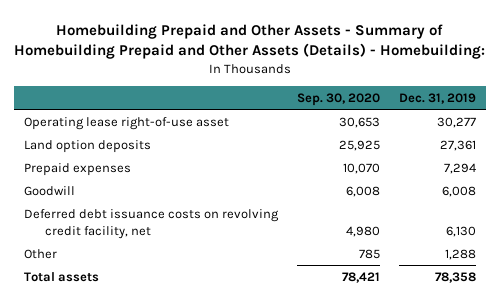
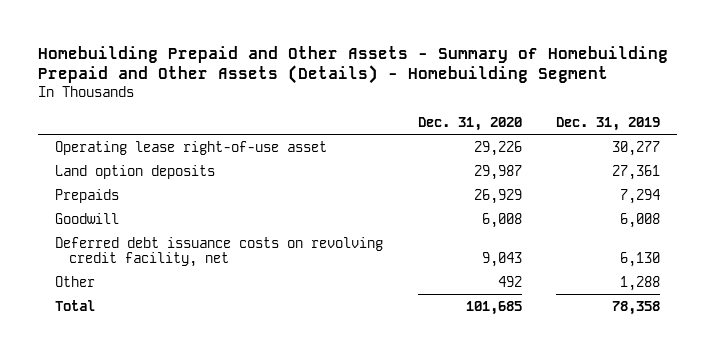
- Homebuilding Prepaid and Other Assets - Summary of Homebuilding Prepaid and Other Assets (Details) - Homebuilding:
+ Homebuilding Prepaid and Other Assets - Summary of Homebuilding Prepaid and Other Assets (Details) - Homebuilding Segment
- | Sep. 30, 2020 | Dec. 31, 2019
+ | Dec. 31, 2020 | Dec. 31, 2019
- Prepaid expenses | 10,070 | 7,294
+ Prepaids | 26,929 | 7,294
- Total assets | 78,421 | 78,358
+ Total | 101,685 | 78,358

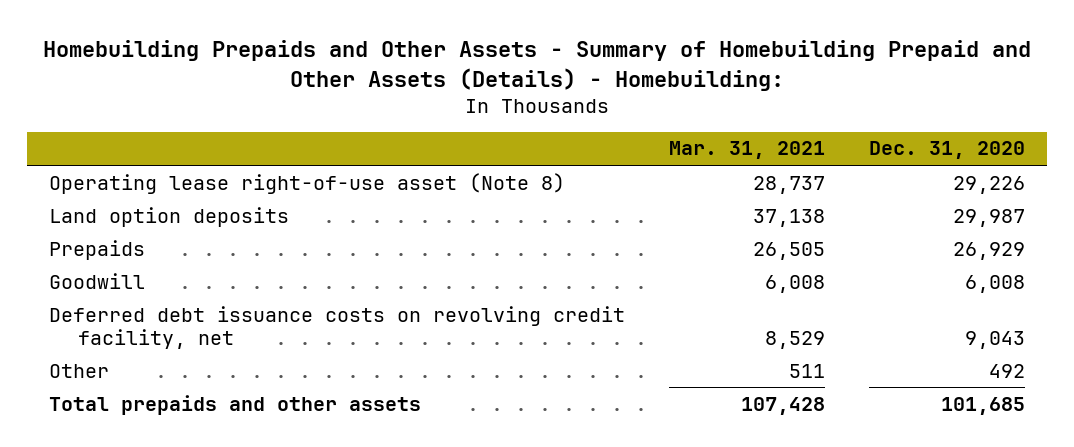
- Homebuilding Prepaid and Other Assets - Summary of Homebuilding Prepaid and Other Assets (Details) - Homebuilding Segment
+ Homebuilding Prepaids and Other Assets - Summary of Homebuilding Prepaid and Other Assets (Details) - Homebuilding:
- | Dec. 31, 2020 | Dec. 31, 2019
+ | Mar. 31, 2021 | Dec. 31, 2020
- Operating lease right-of-use asset | 29,226 | 30,277
+ Operating lease right-of-use asset (Note 8) | 28,737 | 29,226
- Total | 101,685 | 78,358
+ Total prepaids and other assets | 107,428 | 101,685

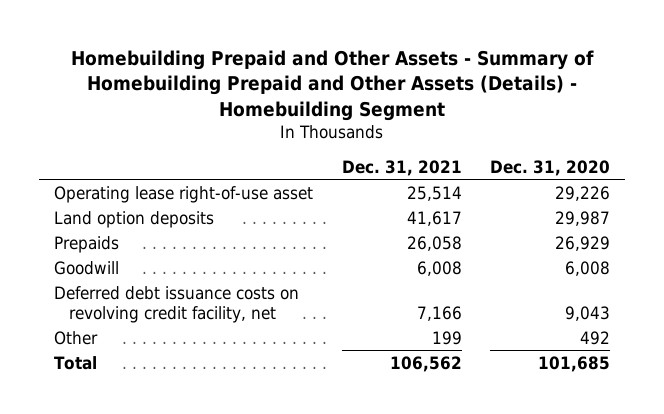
- Homebuilding Prepaids and Other Assets - Summary of Homebuilding Prepaid and Other Assets (Details) - Homebuilding:
+ Homebuilding Prepaid and Other Assets - Summary of Homebuilding Prepaid and Other Assets (Details) - Homebuilding Segment
- | Mar. 31, 2021 | Dec. 31, 2020
+ | Dec. 31, 2021 | Dec. 31, 2020
- Operating lease right-of-use asset (Note 8) | 28,737 | 29,226
+ Operating lease right-of-use asset | 25,514 | 29,226
- Total prepaids and other assets | 107,428 | 101,685
+ Total | 106,562 | 101,685

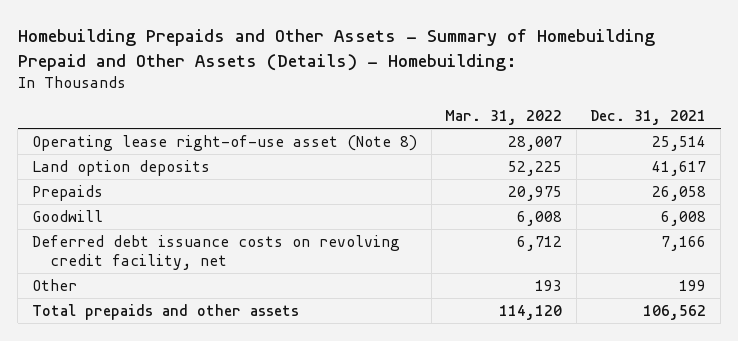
- Homebuilding Prepaid and Other Assets - Summary of Homebuilding Prepaid and Other Assets (Details) - Homebuilding Segment
+ Homebuilding Prepaids and Other Assets - Summary of Homebuilding Prepaid and Other Assets (Details) - Homebuilding:
- | Dec. 31, 2021 | Dec. 31, 2020
+ | Mar. 31, 2022 | Dec. 31, 2021
- Operating lease right-of-use asset | 25,514 | 29,226
+ Operating lease right-of-use asset (Note 8) | 28,007 | 25,514
- Total | 106,562 | 101,685
+ Total prepaids and other assets | 114,120 | 106,562

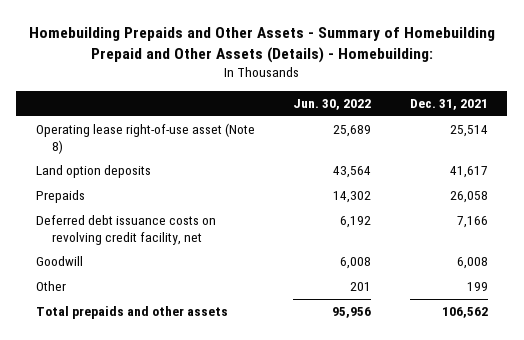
- | Mar. 31, 2022 | Dec. 31, 2021
+ | Jun. 30, 2022 | Dec. 31, 2021
moved down: Goodwill | 6,008 | 6,008

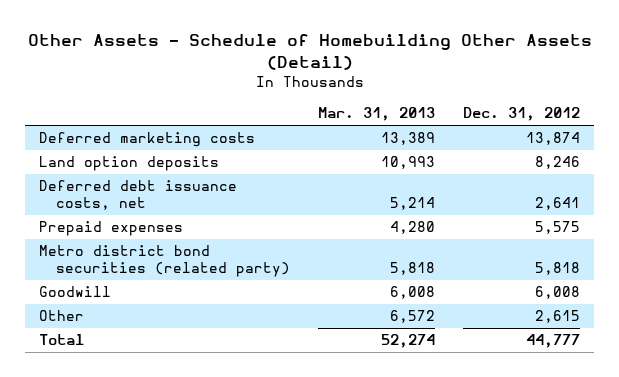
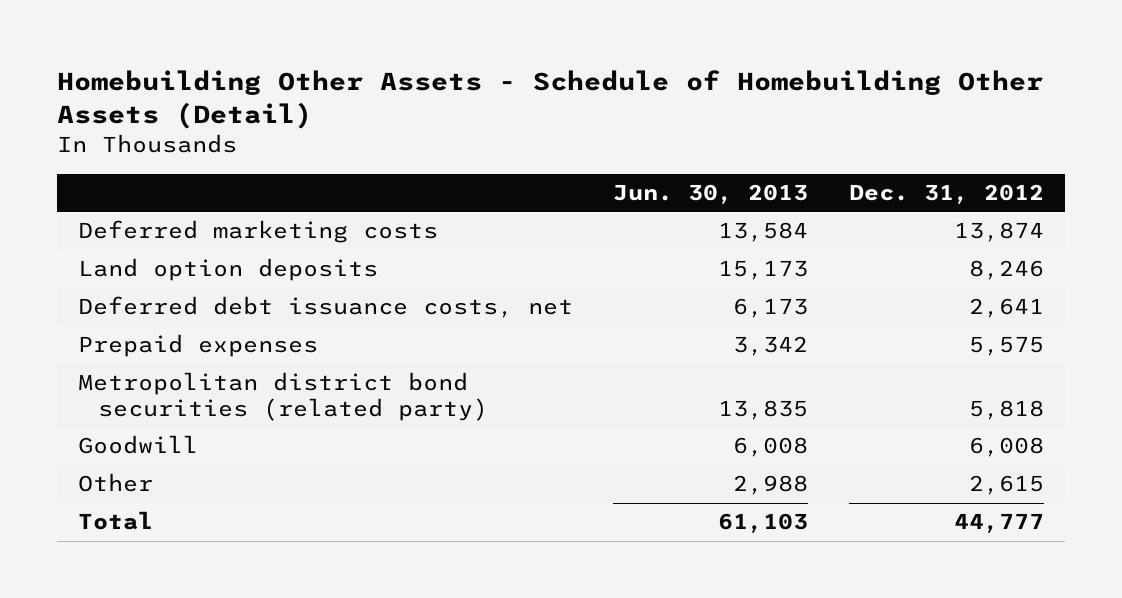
- Other Assets - Schedule of Homebuilding Other Assets (Detail)
+ Homebuilding Other Assets - Schedule of Homebuilding Other Assets (Detail)
- | Mar. 31, 2013 | Dec. 31, 2012
+ | Jun. 30, 2013 | Dec. 31, 2012
- Metro district bond securities (related party) | 5,818 | 5,818
+ Metropolitan district bond securities (related party) | 13,835 | 5,818

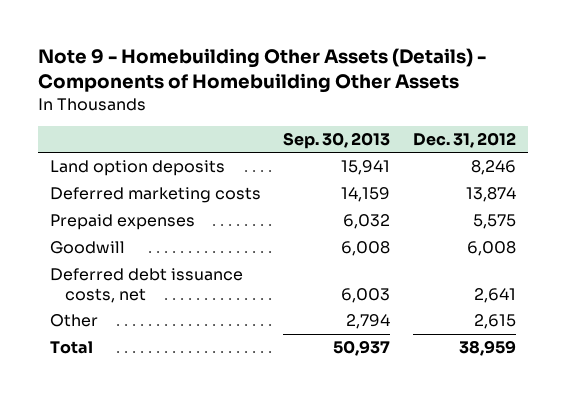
- Homebuilding Other Assets - Schedule of Homebuilding Other Assets (Detail)
+ Note 9 - Homebuilding Other Assets (Details) - Components of Homebuilding Other Assets
- | Jun. 30, 2013 | Dec. 31, 2012
+ | Sep. 30, 2013 | Dec. 31, 2012
moved down: Deferred marketing costs | 14,159 | 13,874
- Metropolitan district bond securities (related party) | 13,835 | 5,818
moved down: Deferred debt issuance costs, net | 6,003 | 2,641
- Total | 61,103 | 44,777
+ Total | 50,937 | 38,959

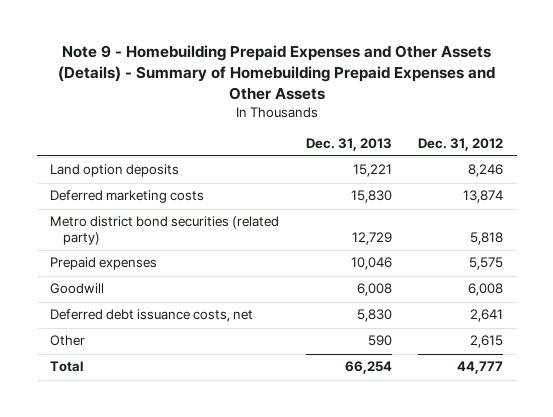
- Note 9 - Homebuilding Other Assets (Details) - Components of Homebuilding Other Assets
+ Note 9 - Homebuilding Prepaid Expenses and Other Assets (Details) - Summary of Homebuilding Prepaid Expenses and Other Assets
- | Sep. 30, 2013 | Dec. 31, 2012
+ | Dec. 31, 2013 | Dec. 31, 2012
+ Metro district bond securities (related party) | 12,729 | 5,818
- Total | 50,937 | 38,959
+ Total | 66,254 | 44,777

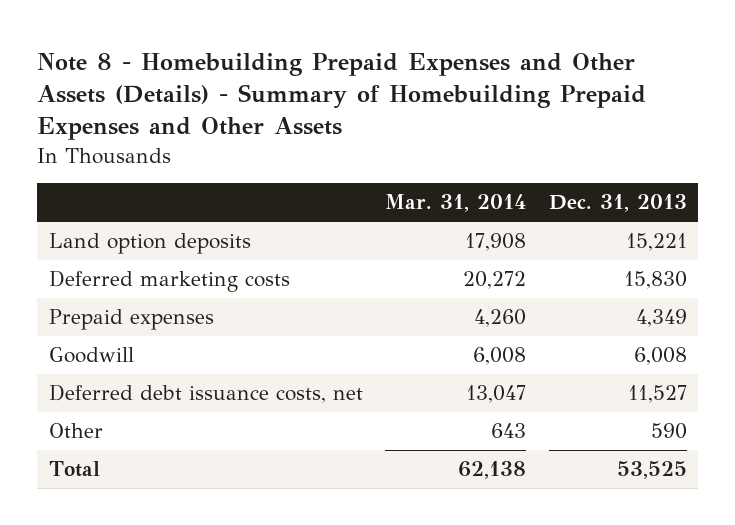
- Note 9 - Homebuilding Prepaid Expenses and Other Assets (Details) - Summary of Homebuilding Prepaid Expenses and Other Assets
+ Note 8 - Homebuilding Prepaid Expenses and Other Assets (Details) - Summary of Homebuilding Prepaid Expenses and Other Assets
- | Dec. 31, 2013 | Dec. 31, 2012
+ | Mar. 31, 2014 | Dec. 31, 2013
- Metro district bond securities (related party) | 12,729 | 5,818
- Prepaid expenses | 10,046 | 5,575
+ Prepaid expenses | 4,260 | 4,349
- Deferred debt issuance costs, net | 5,830 | 2,641
+ Deferred debt issuance costs, net | 13,047 | 11,527
- Total | 66,254 | 44,777
+ Total | 62,138 | 53,525

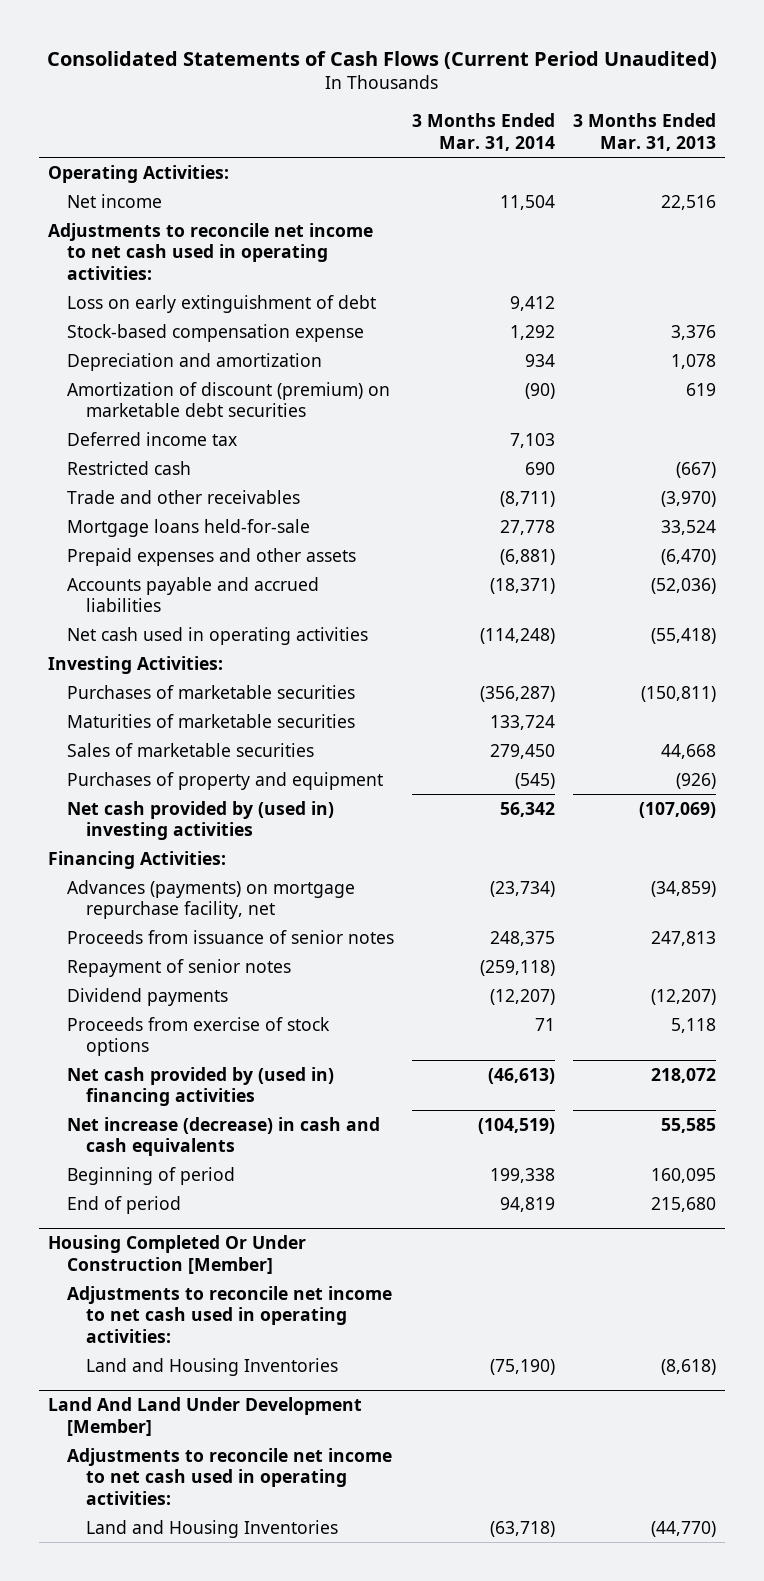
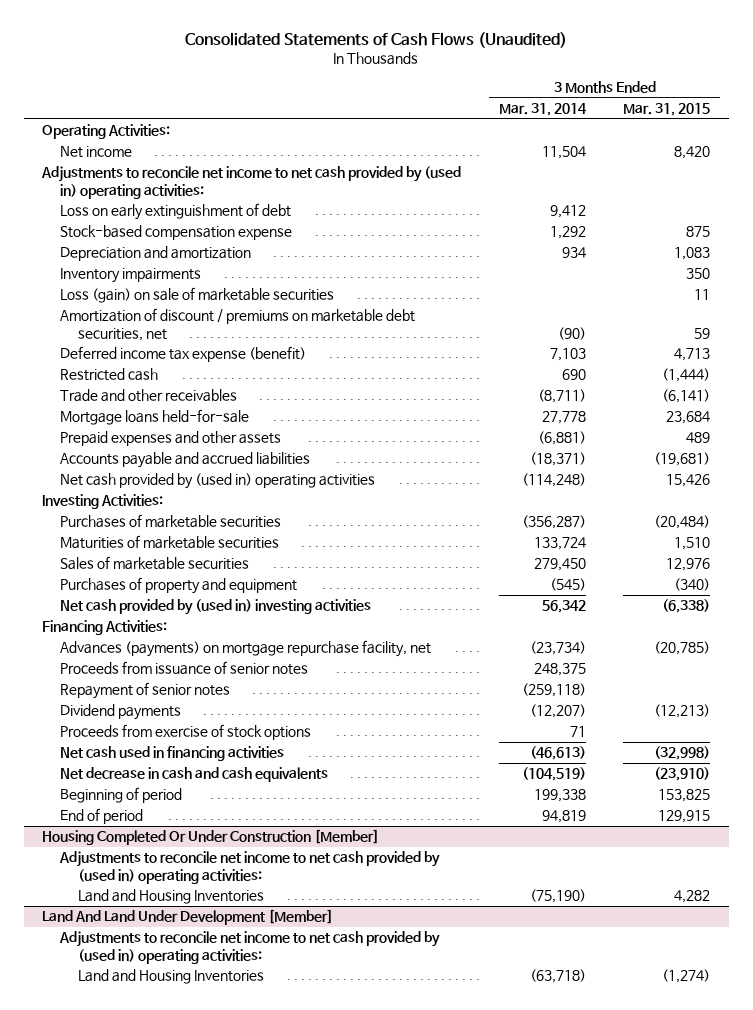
- Consolidated Statements of Cash Flows (Current Period Unaudited)
+ Consolidated Statements of Cash Flows (Unaudited)
- | 3 Months Ended Mar. 31, 2014 | 3 Months Ended Mar. 31, 2013
+ | 3 Months Ended Mar. 31, 2014 | 3 Months Ended Mar. 31, 2015
- Adjustments to reconcile net income to net cash used in operating activities:
+ Adjustments to reconcile net income to net cash provided by (used in) operating activities:
- Amortization of discount (premium) on marketable debt securities | (90) | 619
- Deferred income tax | 7,103 |
+ Inventory impairments | | 350
+ Loss (gain) on sale of marketable securities | | 11
+ Amortization of discount / premiums on marketable debt securities, net | (90) | 59
+ Deferred income tax expense (benefit) | 7,103 | 4,713
- Net cash used in operating activities | (114,248) | (55,418)
+ Net cash provided by (used in) operating activities | (114,248) | 15,426
- Net cash provided by (used in) financing activities | (46,613) | 218,072
- Net increase (decrease) in cash and cash equivalents | (104,519) | 55,585
+ Net cash used in financing activities | (46,613) | (32,998)
+ Net decrease in cash and cash equivalents | (104,519) | (23,910)
@ Housing Completed Or Under Construction [Member]
- Adjustments to reconcile net income to net cash used in operating activities:
+ Adjustments to reconcile net income to net cash provided by (used in) operating activities:
@ Land And Land Under Development [Member]
- Adjustments to reconcile net income to net cash used in operating activities:
+ Adjustments to reconcile net income to net cash provided by (used in) operating activities:

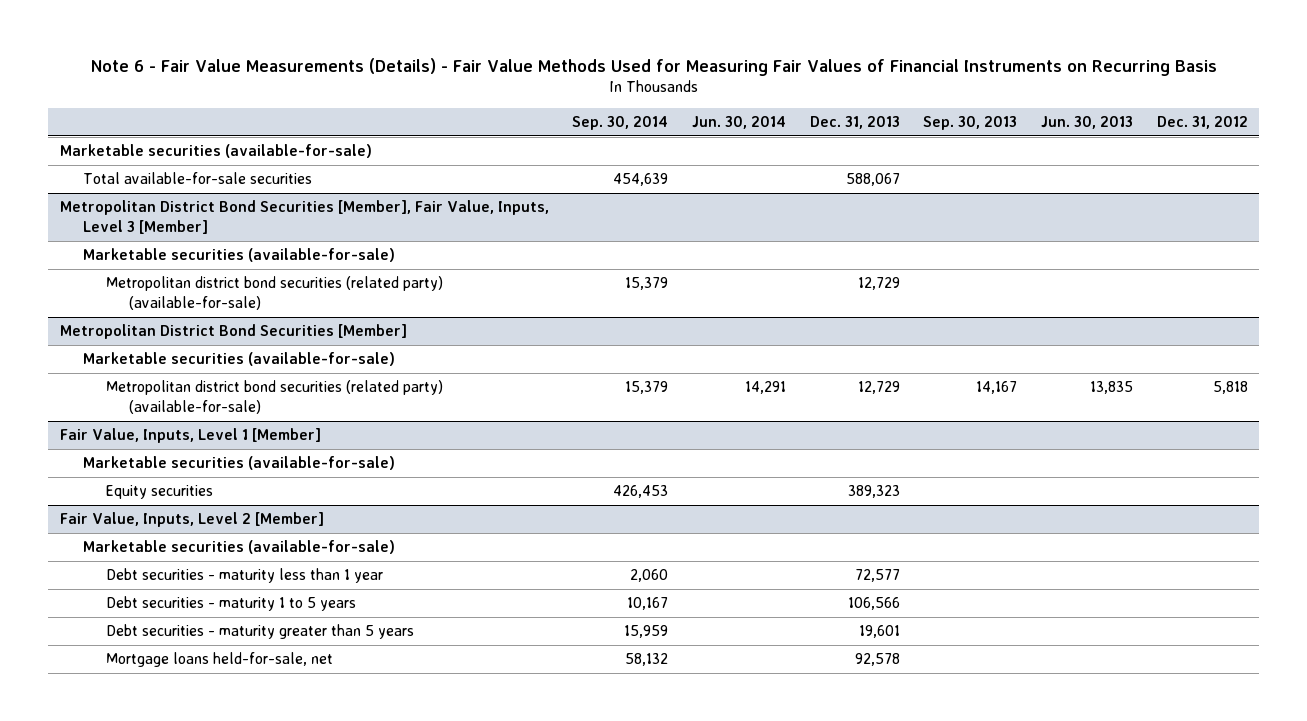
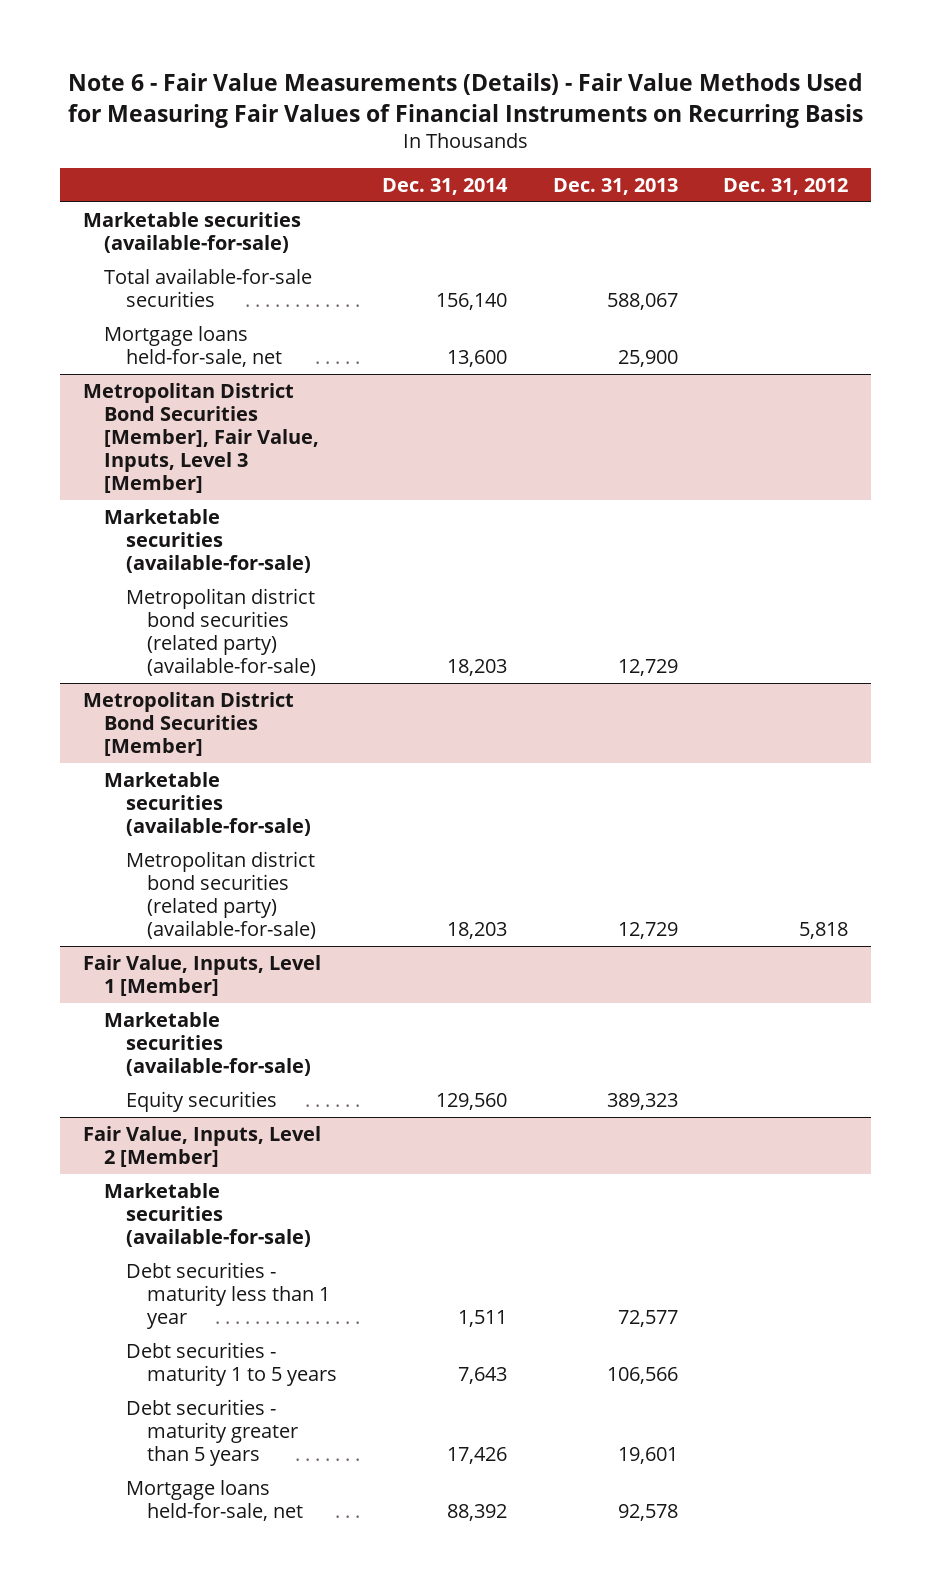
- | Sep. 30, 2014 | Jun. 30, 2014 | Dec. 31, 2013 | Sep. 30, 2013 | Jun. 30, 2013 | Dec. 31, 2012
+ | Dec. 31, 2014 | Dec. 31, 2013 | Dec. 31, 2012
+ Mortgage loans held-for-sale, net | 13,600 | 25,900 |

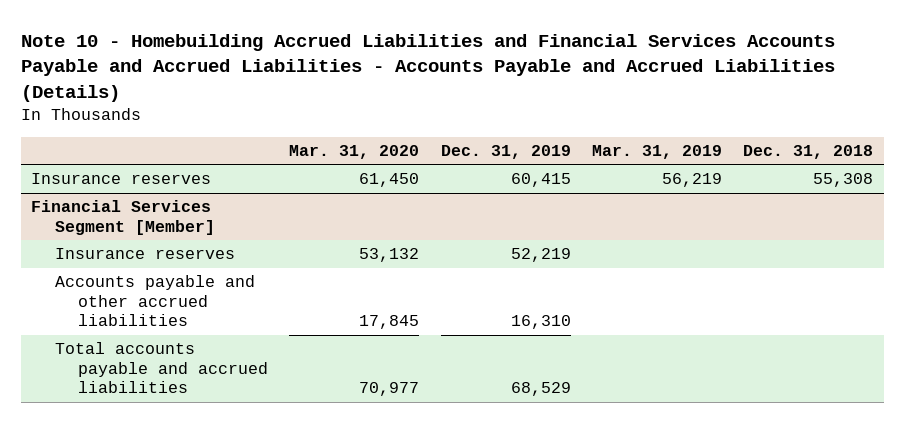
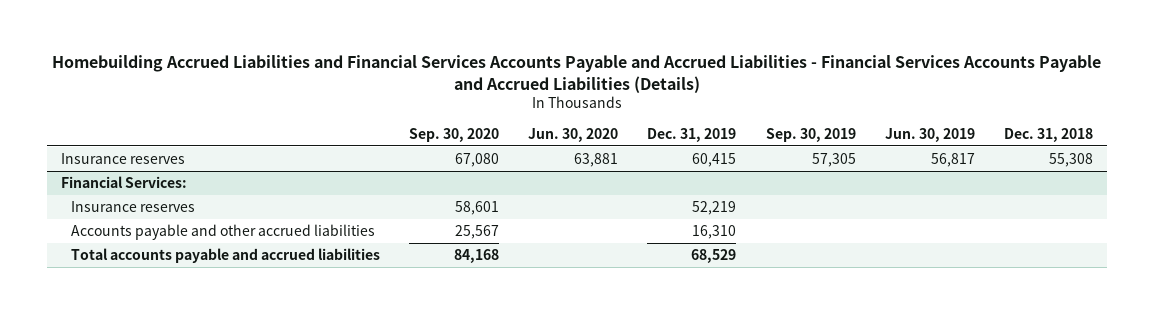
- Note 10 - Homebuilding Accrued Liabilities and Financial Services Accounts Payable and Accrued Liabilities - Accounts Payable and Accrued Liabilities (Details)
+ Homebuilding Accrued Liabilities and Financial Services Accounts Payable and Accrued Liabilities - Financial Services Accounts Payable and Accrued Liabilities (Details)
- | Mar. 31, 2020 | Dec. 31, 2019 | Mar. 31, 2019 | Dec. 31, 2018
+ | Sep. 30, 2020 | Jun. 30, 2020 | Dec. 31, 2019 | Sep. 30, 2019 | Jun. 30, 2019 | Dec. 31, 2018
- Financial Services Segment [Member]
+ Financial Services:

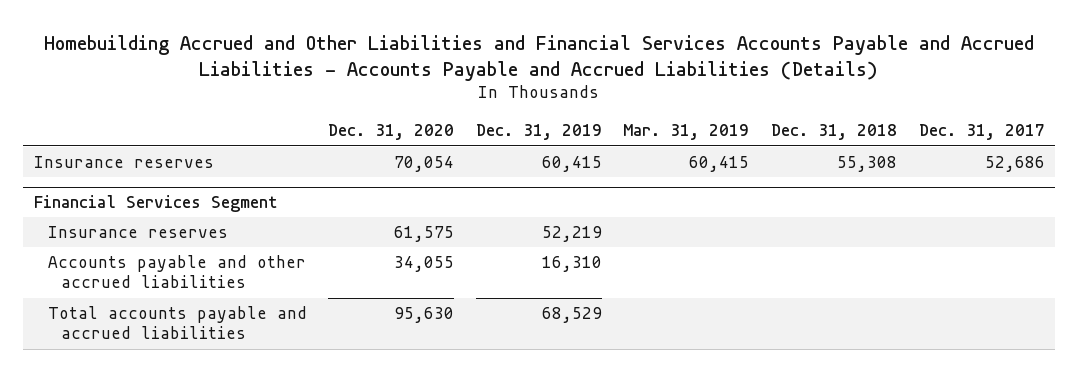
- Homebuilding Accrued Liabilities and Financial Services Accounts Payable and Accrued Liabilities - Financial Services Accounts Payable and Accrued Liabilities (Details)
+ Homebuilding Accrued and Other Liabilities and Financial Services Accounts Payable and Accrued Liabilities - Accounts Payable and Accrued Liabilities (Details)
- | Sep. 30, 2020 | Jun. 30, 2020 | Dec. 31, 2019 | Sep. 30, 2019 | Jun. 30, 2019 | Dec. 31, 2018
+ | Dec. 31, 2020 | Dec. 31, 2019 | Mar. 31, 2019 | Dec. 31, 2018 | Dec. 31, 2017
- Financial Services:
+ Financial Services Segment

